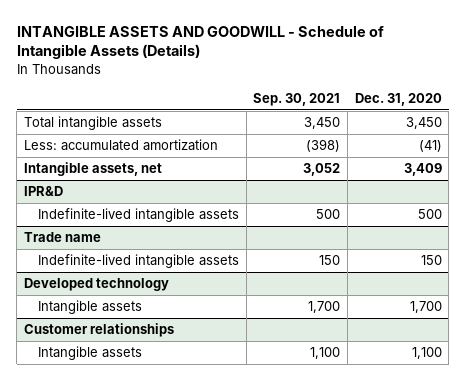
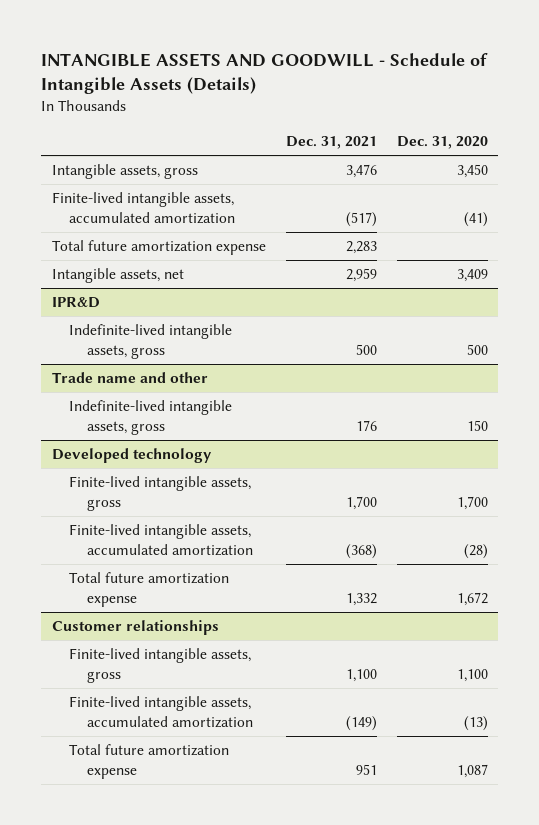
- | Sep. 30, 2021 | Dec. 31, 2020
+ | Dec. 31, 2021 | Dec. 31, 2020
- Total intangible assets | 3,450 | 3,450
- Less: accumulated amortization | (398) | (41)
+ Intangible assets, gross | 3,476 | 3,450
+ Finite-lived intangible assets, accumulated amortization | (517) | (41)
+ Total future amortization expense | 2,283 |
@ IPR&D
- Indefinite-lived intangible assets | 500 | 500
- Trade name
- Indefinite-lived intangible assets | 150 | 150
@ IPR&D
+ Indefinite-lived intangible assets, gross | 500 | 500
+ Trade name and other
+ Indefinite-lived intangible assets, gross | 176 | 150
@ Developed technology
- Intangible assets | 1,700 | 1,700
+ Finite-lived intangible assets, gross | 1,700 | 1,700
+ Finite-lived intangible assets, accumulated amortization | (368) | (28)
+ Total future amortization expense | 1,332 | 1,672
@ Customer relationships
- Intangible assets | 1,100 | 1,100
+ Finite-lived intangible assets, gross | 1,100 | 1,100
+ Finite-lived intangible assets, accumulated amortization | (149) | (13)
+ Total future amortization expense | 951 | 1,087

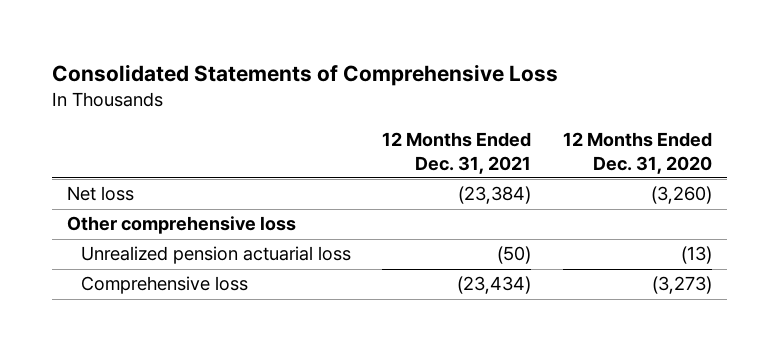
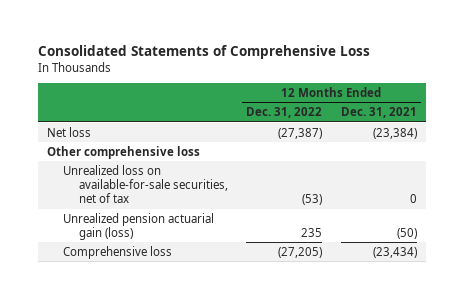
- | 12 Months Ended Dec. 31, 2021 | 12 Months Ended Dec. 31, 2020
+ | 12 Months Ended Dec. 31, 2022 | 12 Months Ended Dec. 31, 2021
- Unrealized pension actuarial loss | (50) | (13)
+ Unrealized loss on available-for-sale securities, net of tax | (53) | 0
+ Unrealized pension actuarial gain (loss) | 235 | (50)

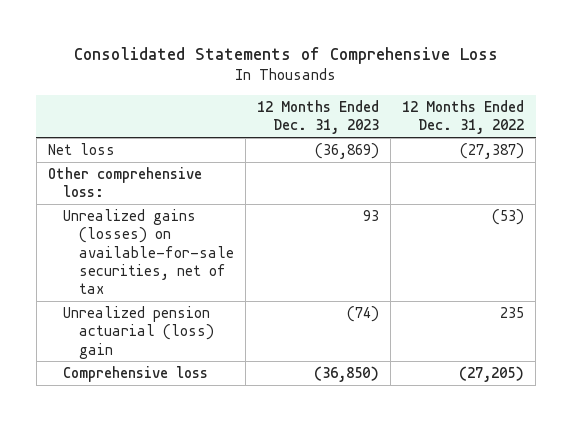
- | 12 Months Ended Dec. 31, 2022 | 12 Months Ended Dec. 31, 2021
+ | 12 Months Ended Dec. 31, 2023 | 12 Months Ended Dec. 31, 2022
- Other comprehensive loss
- Unrealized loss on available-for-sale securities, net of tax | (53) | 0
- Unrealized pension actuarial gain (loss) | 235 | (50)
+ Other comprehensive loss:
+ Unrealized gains (losses) on available-for-sale securities, net of tax | 93 | (53)
+ Unrealized pension actuarial (loss) gain | (74) | 235

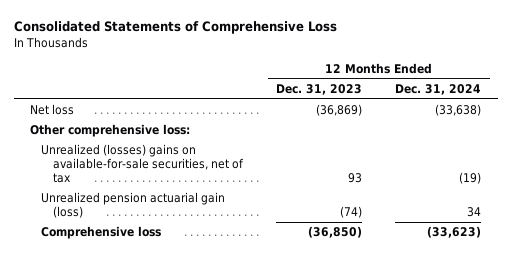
- | 12 Months Ended Dec. 31, 2023 | 12 Months Ended Dec. 31, 2022
+ | 12 Months Ended Dec. 31, 2023 | 12 Months Ended Dec. 31, 2024
- Unrealized gains (losses) on available-for-sale securities, net of tax | 93 | (53)
- Unrealized pension actuarial (loss) gain | (74) | 235
+ Unrealized (losses) gains on available-for-sale securities, net of tax | 93 | (19)
+ Unrealized pension actuarial gain (loss) | (74) | 34

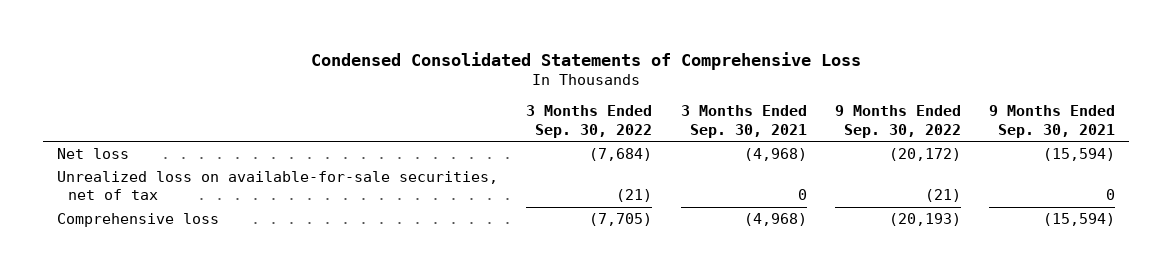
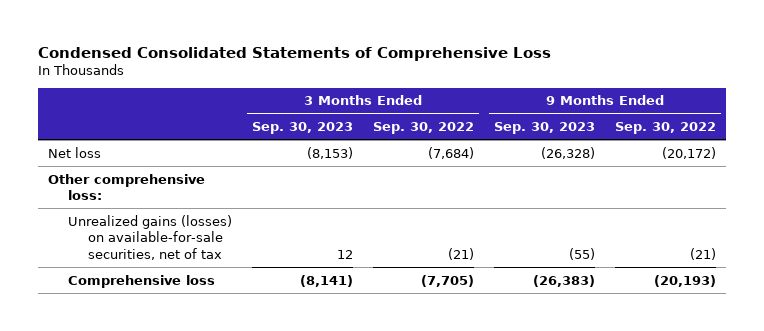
- | 3 Months Ended Sep. 30, 2022 | 3 Months Ended Sep. 30, 2021 | 9 Months Ended Sep. 30, 2022 | 9 Months Ended Sep. 30, 2021
+ | 3 Months Ended Sep. 30, 2023 | 3 Months Ended Sep. 30, 2022 | 9 Months Ended Sep. 30, 2023 | 9 Months Ended Sep. 30, 2022
- Unrealized loss on available-for-sale securities, net of tax | (21) | 0 | (21) | 0
+ Other comprehensive loss:
+ Unrealized gains (losses) on available-for-sale securities, net of tax | 12 | (21) | (55) | (21)

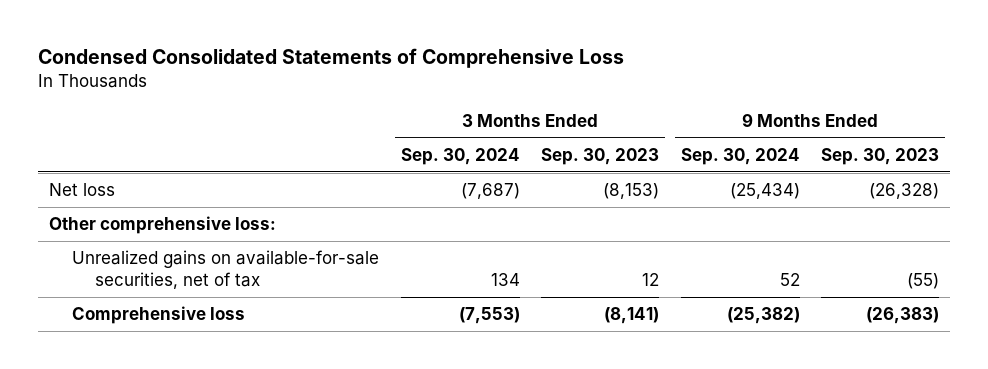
- | 3 Months Ended Sep. 30, 2023 | 3 Months Ended Sep. 30, 2022 | 9 Months Ended Sep. 30, 2023 | 9 Months Ended Sep. 30, 2022
+ | 3 Months Ended Sep. 30, 2024 | 3 Months Ended Sep. 30, 2023 | 9 Months Ended Sep. 30, 2024 | 9 Months Ended Sep. 30, 2023
- Unrealized gains (losses) on available-for-sale securities, net of tax | 12 | (21) | (55) | (21)
+ Unrealized gains on available-for-sale securities, net of tax | 134 | 12 | 52 | (55)

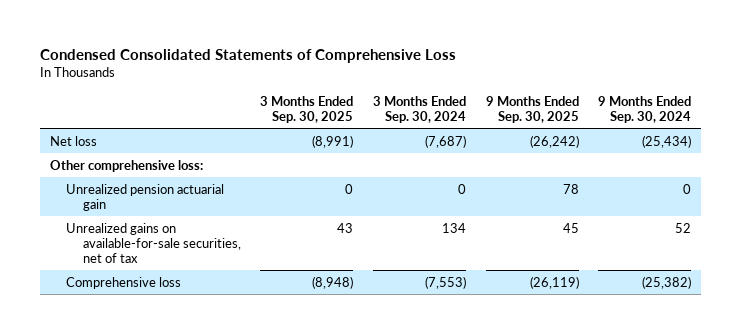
- | 3 Months Ended Sep. 30, 2024 | 3 Months Ended Sep. 30, 2023 | 9 Months Ended Sep. 30, 2024 | 9 Months Ended Sep. 30, 2023
+ | 3 Months Ended Sep. 30, 2025 | 3 Months Ended Sep. 30, 2024 | 9 Months Ended Sep. 30, 2025 | 9 Months Ended Sep. 30, 2024
+ Unrealized pension actuarial gain | 0 | 0 | 78 | 0

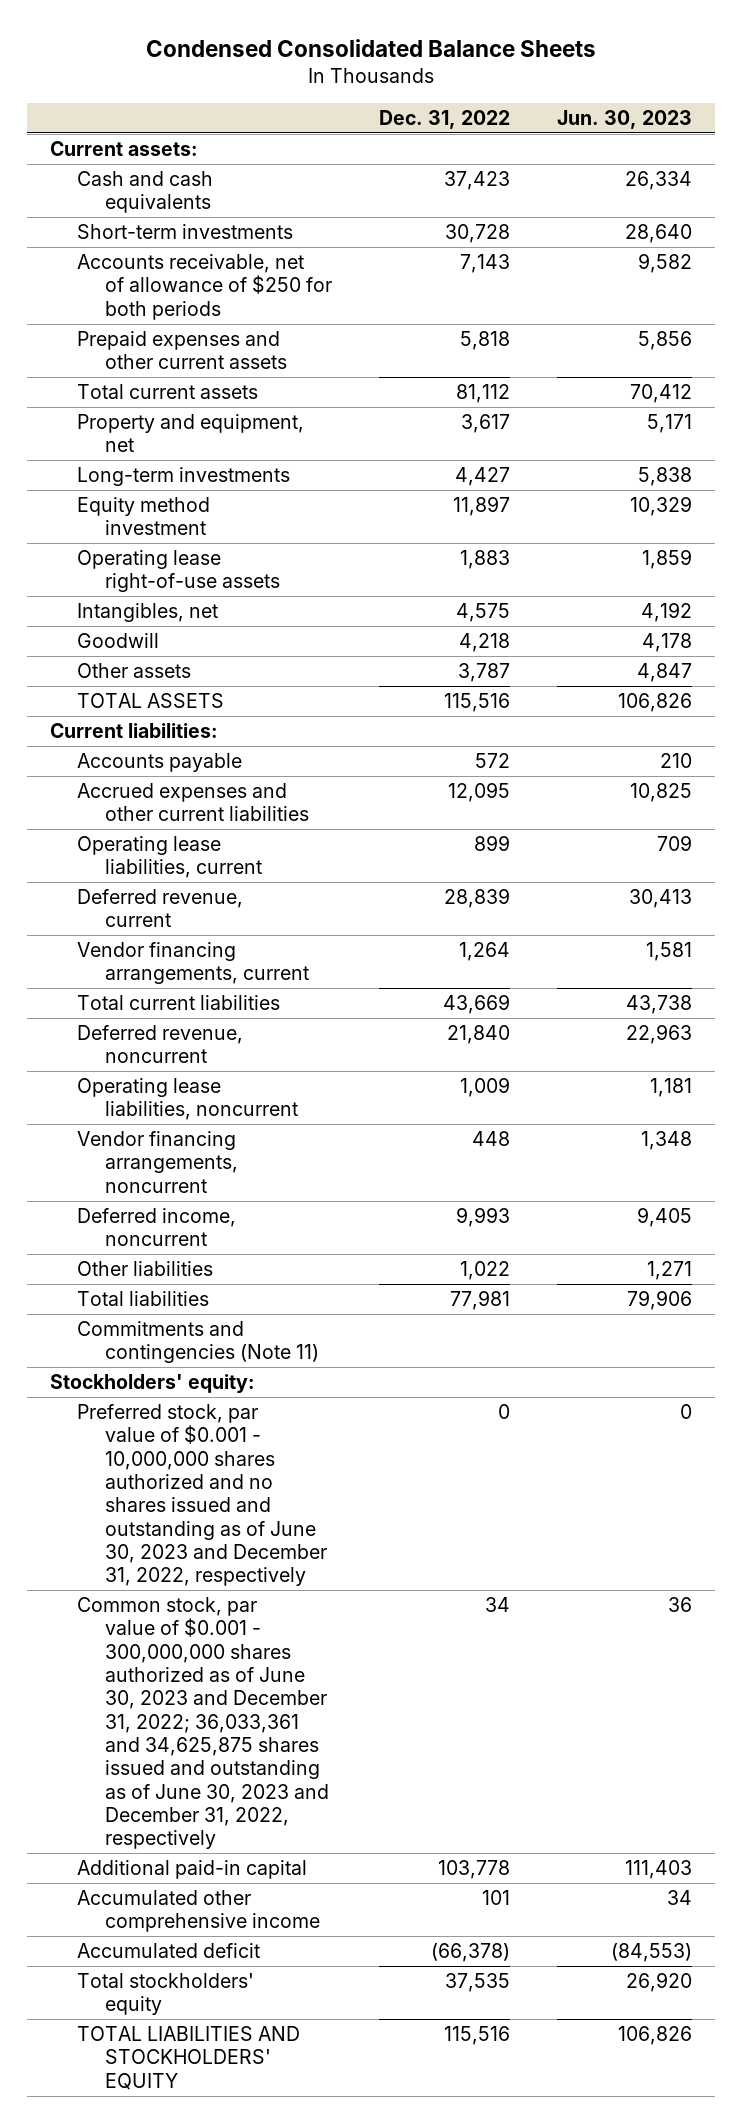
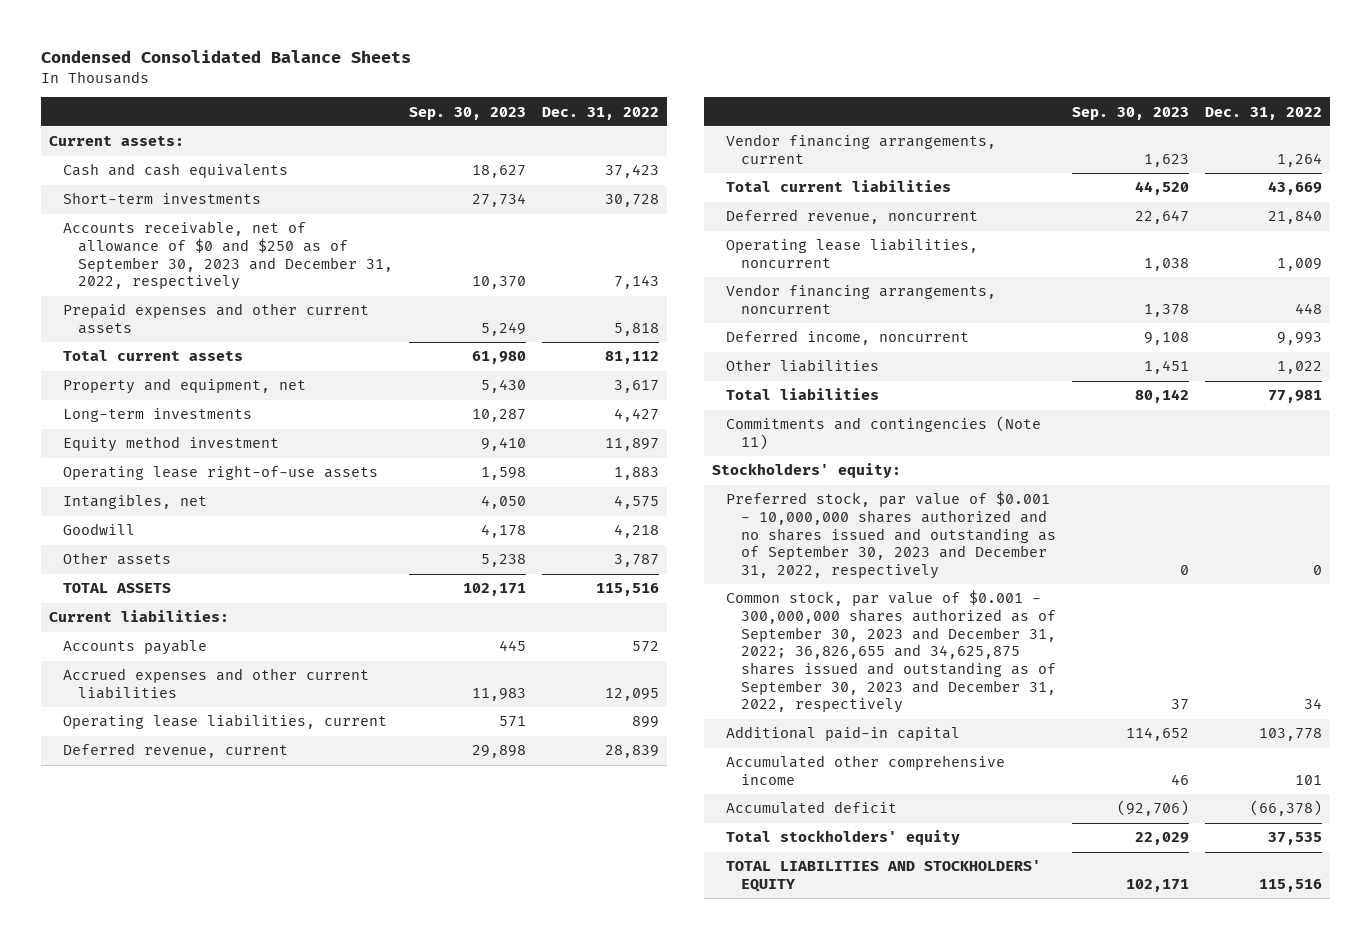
- | Dec. 31, 2022 | Jun. 30, 2023
+ | Sep. 30, 2023 | Dec. 31, 2022
- Accounts receivable, net of allowance of $250 for both periods | 7,143 | 9,582
+ Accounts receivable, net of allowance of $0 and $250 as of September 30, 2023 and December 31, 2022, respectively | 10,370 | 7,143
- Preferred stock, par value of $0.001 - 10,000,000 shares authorized and no shares issued and outstanding as of June 30, 2023 and December 31, 2022, respectively | 0 | 0
- Common stock, par value of $0.001 - 300,000,000 shares authorized as of June 30, 2023 and December 31, 2022; 36,033,361 and 34,625,875 shares issued and outstanding as of June 30, 2023 and December 31, 2022, respectively | 34 | 36
+ Preferred stock, par value of $0.001 - 10,000,000 shares authorized and no shares issued and outstanding as of September 30, 2023 and December 31, 2022, respectively | 0 | 0
+ Common stock, par value of $0.001 - 300,000,000 shares authorized as of September 30, 2023 and December 31, 2022; 36,826,655 and 34,625,875 shares issued and outstanding as of September 30, 2023 and December 31, 2022, respectively | 37 | 34

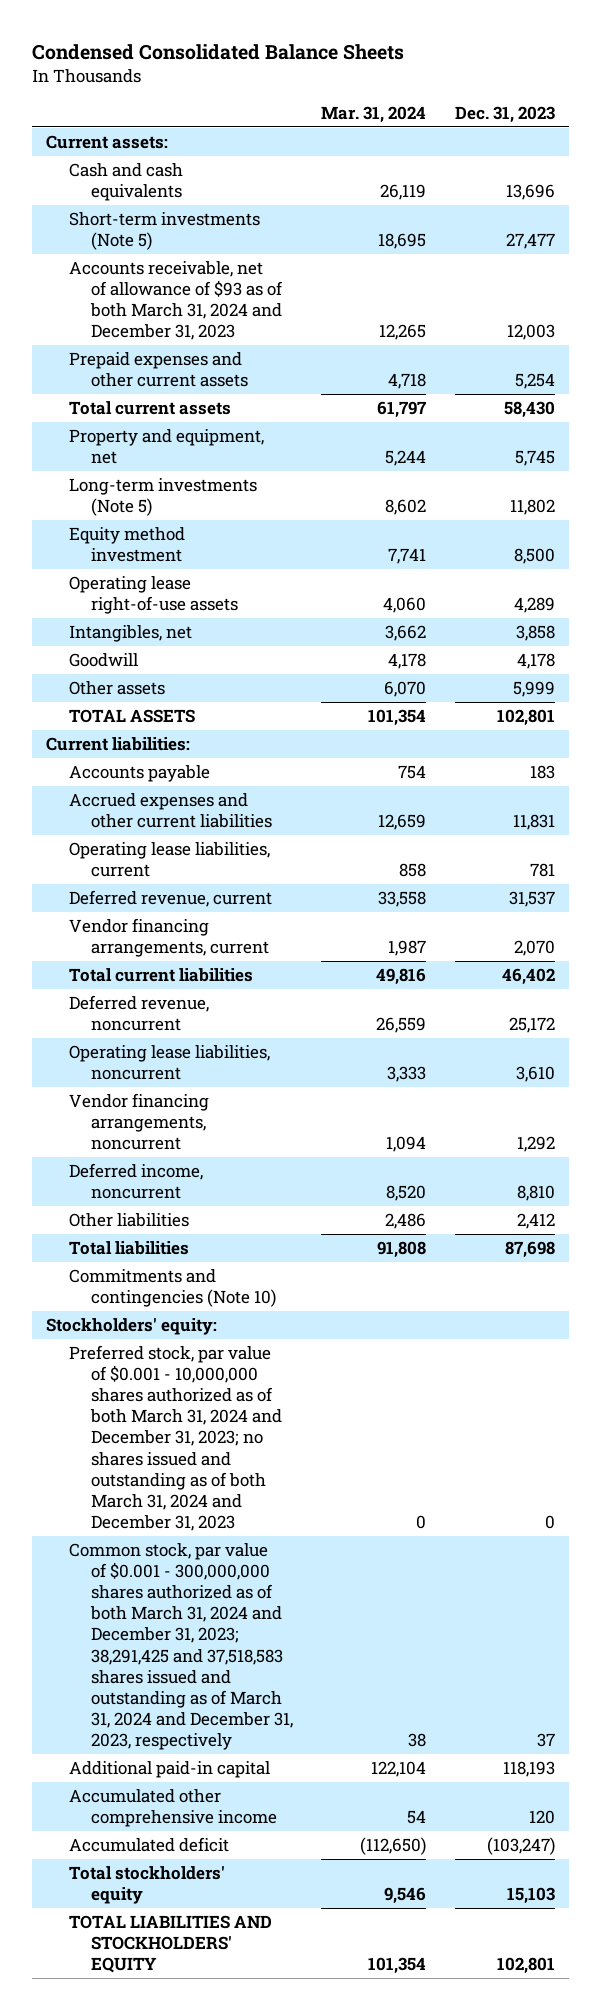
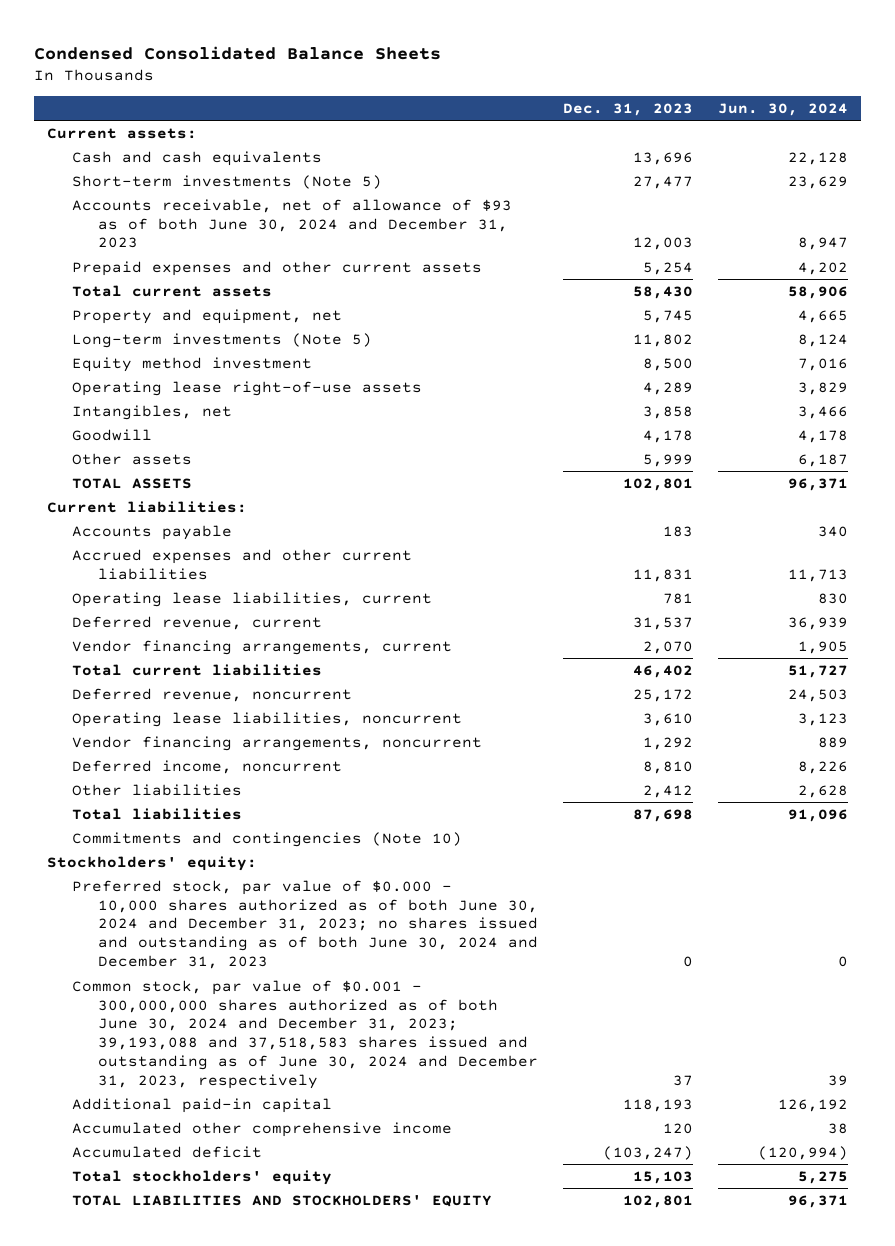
- | Mar. 31, 2024 | Dec. 31, 2023
+ | Dec. 31, 2023 | Jun. 30, 2024
- Accounts receivable, net of allowance of $93 as of both March 31, 2024 and December 31, 2023 | 12,265 | 12,003
+ Accounts receivable, net of allowance of $93 as of both June 30, 2024 and December 31, 2023 | 12,003 | 8,947
- Preferred stock, par value of $0.001 - 10,000,000 shares authorized as of both March 31, 2024 and December 31, 2023; no shares issued and outstanding as of both March 31, 2024 and December 31, 2023 | 0 | 0
- Common stock, par value of $0.001 - 300,000,000 shares authorized as of both March 31, 2024 and December 31, 2023; 38,291,425 and 37,518,583 shares issued and outstanding as of March 31, 2024 and December 31, 2023, respectively | 38 | 37
+ Preferred stock, par value of $0.000 - 10,000 shares authorized as of both June 30, 2024 and December 31, 2023; no shares issued and outstanding as of both June 30, 2024 and December 31, 2023 | 0 | 0
+ Common stock, par value of $0.001 - 300,000,000 shares authorized as of both June 30, 2024 and December 31, 2023; 39,193,088 and 37,518,583 shares issued and outstanding as of June 30, 2024 and December 31, 2023, respectively | 37 | 39

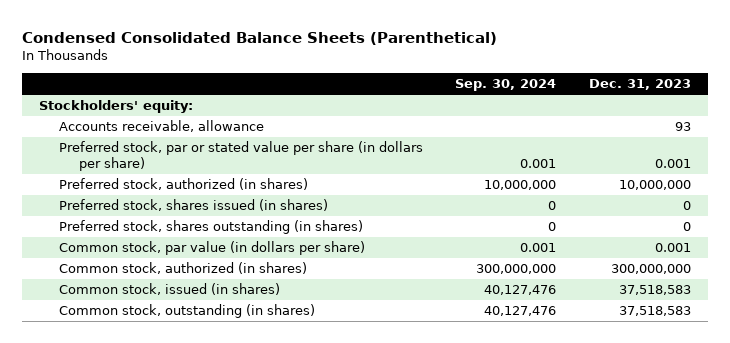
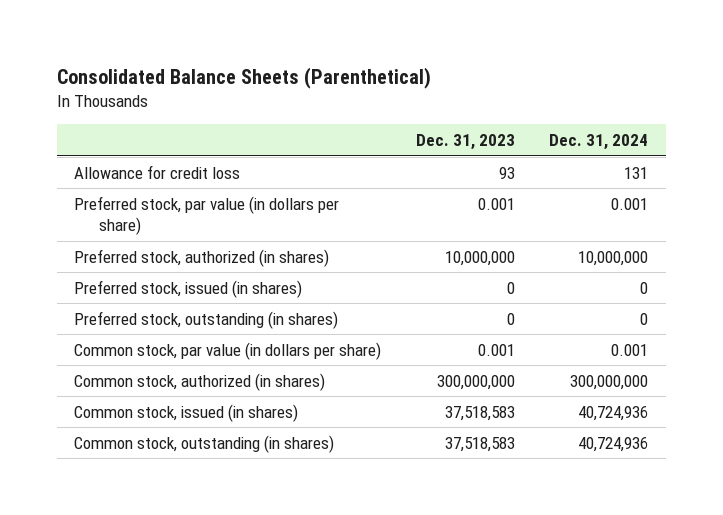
- Condensed Consolidated Balance Sheets (Parenthetical)
+ Consolidated Balance Sheets (Parenthetical)
- | Sep. 30, 2024 | Dec. 31, 2023
+ | Dec. 31, 2023 | Dec. 31, 2024
- Stockholders' equity:
- Accounts receivable, allowance | | 93
- Preferred stock, par or stated value per share (in dollars per share) | 0.001 | 0.001
+ Allowance for credit loss | 93 | 131
+ Preferred stock, par value (in dollars per share) | 0.001 | 0.001
- Preferred stock, shares issued (in shares) | 0 | 0
- Preferred stock, shares outstanding (in shares) | 0 | 0
+ Preferred stock, issued (in shares) | 0 | 0
+ Preferred stock, outstanding (in shares) | 0 | 0

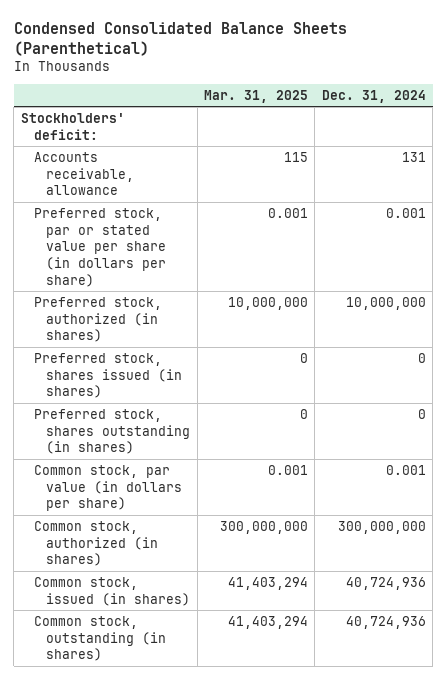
- Consolidated Balance Sheets (Parenthetical)
+ Condensed Consolidated Balance Sheets (Parenthetical)
- | Dec. 31, 2023 | Dec. 31, 2024
+ | Mar. 31, 2025 | Dec. 31, 2024
- Allowance for credit loss | 93 | 131
- Preferred stock, par value (in dollars per share) | 0.001 | 0.001
+ Stockholders' deficit:
+ Accounts receivable, allowance | 115 | 131
+ Preferred stock, par or stated value per share (in dollars per share) | 0.001 | 0.001
- Preferred stock, issued (in shares) | 0 | 0
- Preferred stock, outstanding (in shares) | 0 | 0
+ Preferred stock, shares issued (in shares) | 0 | 0
+ Preferred stock, shares outstanding (in shares) | 0 | 0

